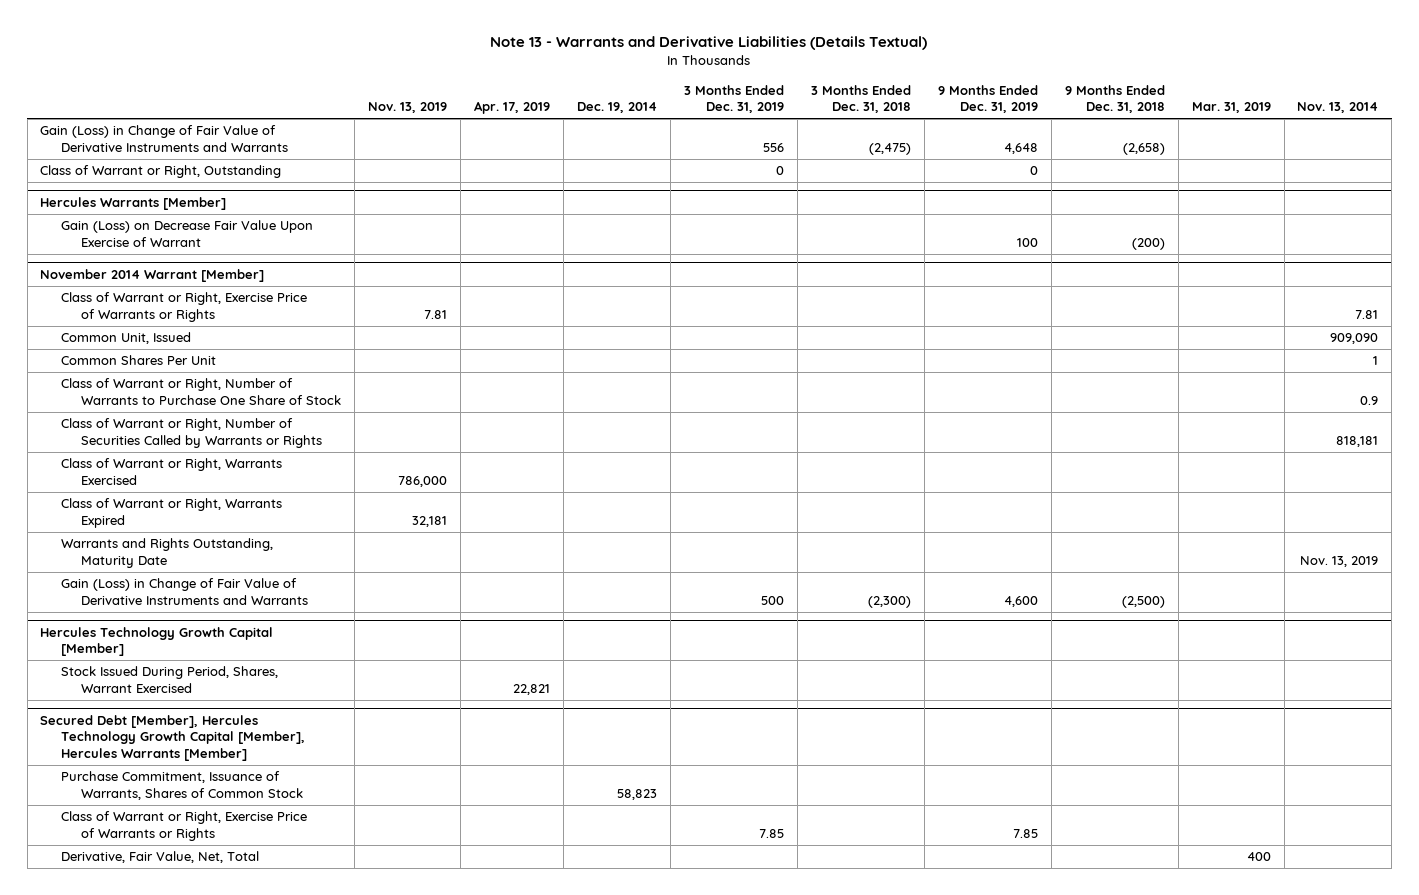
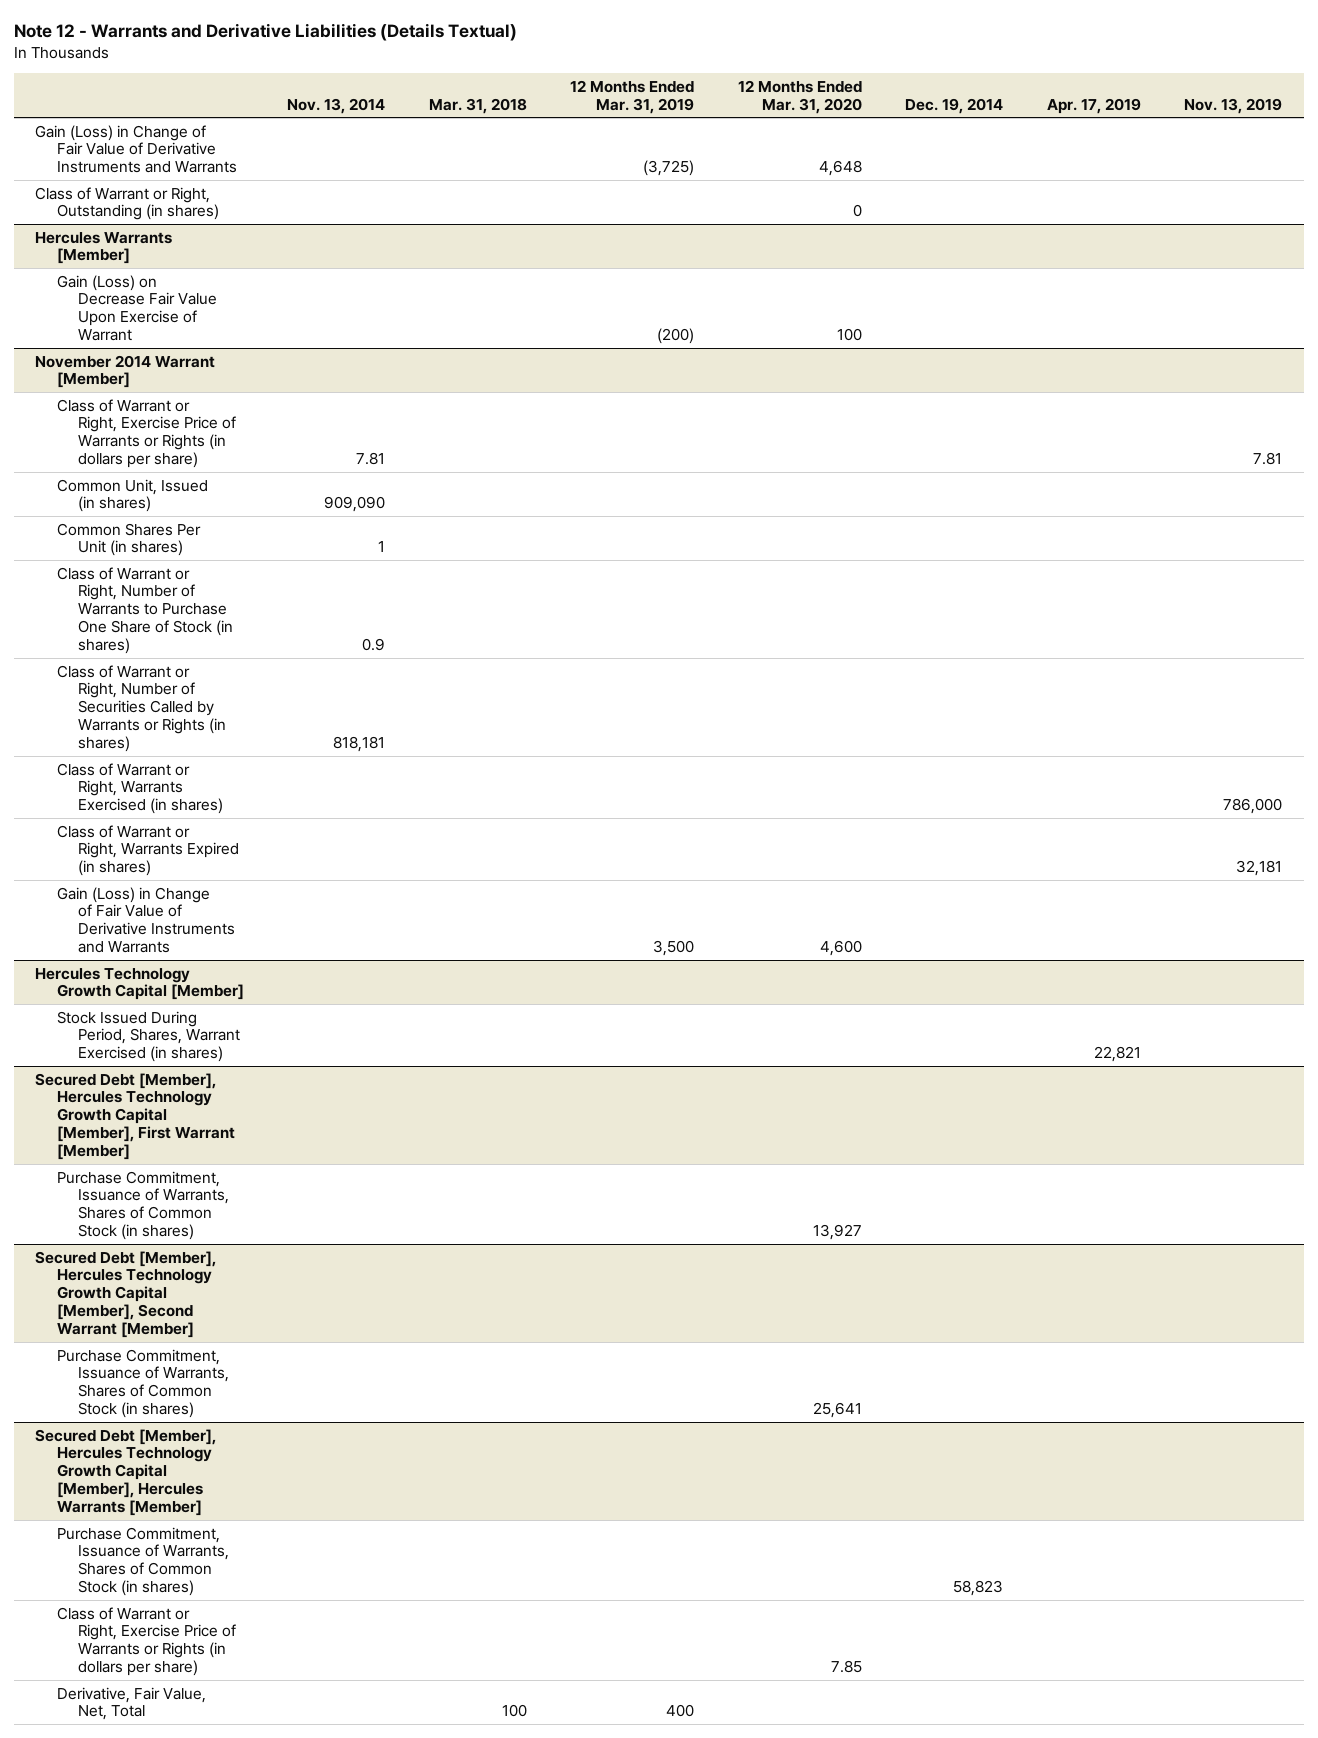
- Note 13 - Warrants and Derivative Liabilities (Details Textual)
+ Note 12 - Warrants and Derivative Liabilities (Details Textual)
- | Nov. 13, 2019 | Apr. 17, 2019 | Dec. 19, 2014 | 3 Months Ended Dec. 31, 2019 | 3 Months Ended Dec. 31, 2018 | 9 Months Ended Dec. 31, 2019 | 9 Months Ended Dec. 31, 2018 | Mar. 31, 2019 | Nov. 13, 2014
+ | Nov. 13, 2014 | Mar. 31, 2018 | 12 Months Ended Mar. 31, 2019 | 12 Months Ended Mar. 31, 2020 | Dec. 19, 2014 | Apr. 17, 2019 | Nov. 13, 2019
- Class of Warrant or Right, Outstanding | | | | 0 | | 0 | | |
+ Class of Warrant or Right, Outstanding (in shares) | | | | 0 | | |
@ November 2014 Warrant [Member]
- Class of Warrant or Right, Exercise Price of Warrants or Rights | 7.81 | | | | | | | | 7.81
- Common Unit, Issued | | | | | | | | | 909,090
- Common Shares Per Unit | | | | | | | | | 1
- Class of Warrant or Right, Number of Warrants to Purchase One Share of Stock | | | | | | | | | 0.9
- Class of Warrant or Right, Number of Securities Called by Warrants or Rights | | | | | | | | | 818,181
- Class of Warrant or Right, Warrants Exercised | 786,000 | | | | | | | |
- Class of Warrant or Right, Warrants Expired | 32,181 | | | | | | | |
- Warrants and Rights Outstanding, Maturity Date | | | | | | | | | Nov. 13, 2019
+ Class of Warrant or Right, Exercise Price of Warrants or Rights (in dollars per share) | 7.81 | | | | | | 7.81
+ Common Unit, Issued (in shares) | 909,090 | | | | | |
+ Common Shares Per Unit (in shares) | 1 | | | | | |
+ Class of Warrant or Right, Number of Warrants to Purchase One Share of Stock (in shares) | 0.9 | | | | | |
+ Class of Warrant or Right, Number of Securities Called by Warrants or Rights (in shares) | 818,181 | | | | | |
+ Class of Warrant or Right, Warrants Exercised (in shares) | | | | | | | 786,000
+ Class of Warrant or Right, Warrants Expired (in shares) | | | | | | | 32,181
@ Hercules Technology Growth Capital [Member]
- Stock Issued During Period, Shares, Warrant Exercised | | 22,821 | | | | | | |
+ Stock Issued During Period, Shares, Warrant Exercised (in shares) | | | | | | 22,821 |
+ Secured Debt [Member], Hercules Technology Growth Capital [Member], First Warrant [Member]
+ Purchase Commitment, Issuance of Warrants, Shares of Common Stock (in shares) | | | | 13,927 | | |
+ Secured Debt [Member], Hercules Technology Growth Capital [Member], Second Warrant [Member]
+ Purchase Commitment, Issuance of Warrants, Shares of Common Stock (in shares) | | | | 25,641 | | |
@ Secured Debt [Member], Hercules Technology Growth Capital [Member], Hercules Warrants [Member]
- Purchase Commitment, Issuance of Warrants, Shares of Common Stock | | | 58,823 | | | | | |
- Class of Warrant or Right, Exercise Price of Warrants or Rights | | | | 7.85 | | 7.85 | | |
+ Purchase Commitment, Issuance of Warrants, Shares of Common Stock (in shares) | | | | | 58,823 | |
+ Class of Warrant or Right, Exercise Price of Warrants or Rights (in dollars per share) | | | | 7.85 | | |

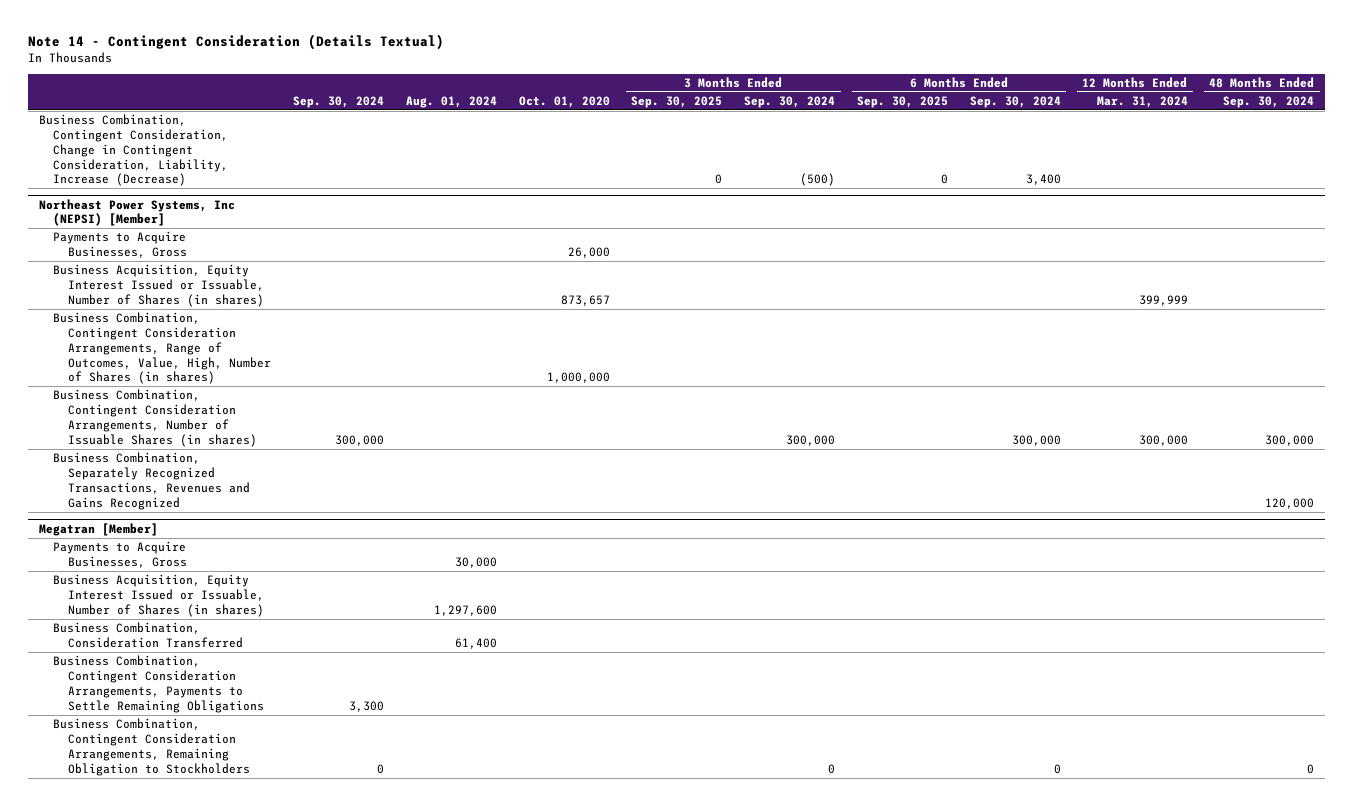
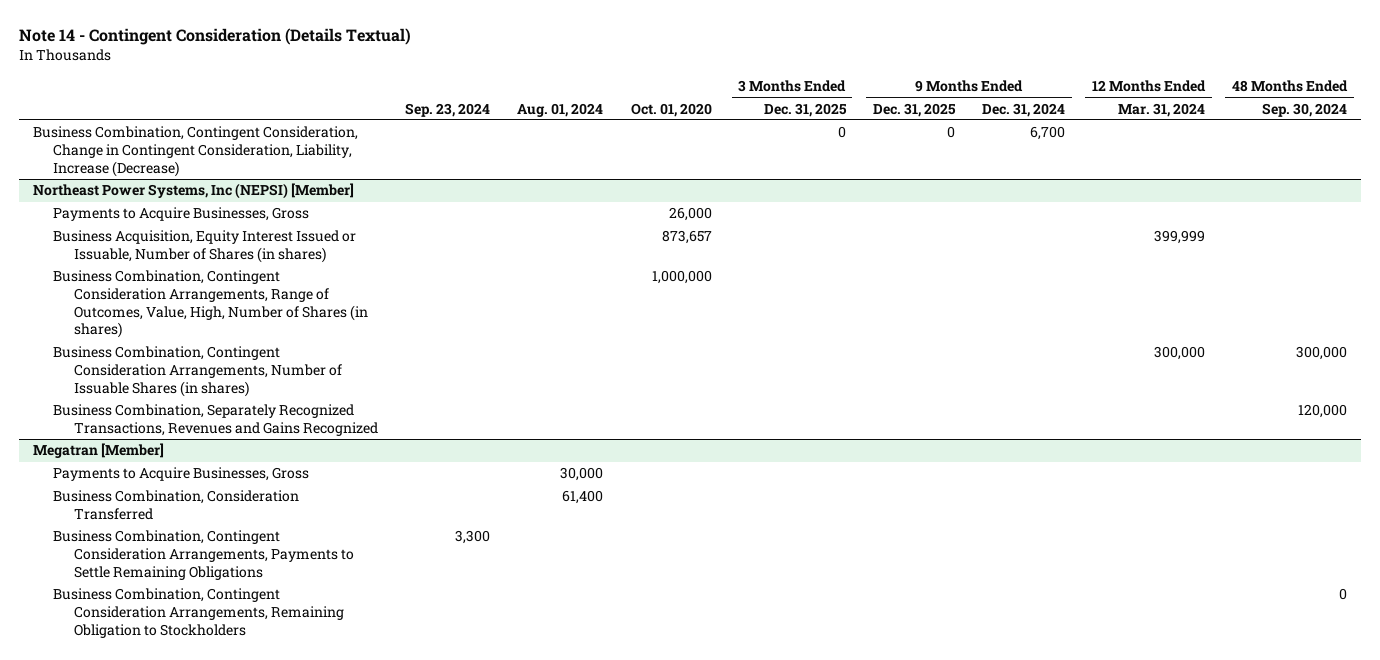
- | Sep. 30, 2024 | Aug. 01, 2024 | Oct. 01, 2020 | 3 Months Ended Sep. 30, 2025 | 3 Months Ended Sep. 30, 2024 | 6 Months Ended Sep. 30, 2025 | 6 Months Ended Sep. 30, 2024 | 12 Months Ended Mar. 31, 2024 | 48 Months Ended Sep. 30, 2024
+ | Sep. 23, 2024 | Aug. 01, 2024 | Oct. 01, 2020 | 3 Months Ended Dec. 31, 2025 | 9 Months Ended Dec. 31, 2025 | 9 Months Ended Dec. 31, 2024 | 12 Months Ended Mar. 31, 2024 | 48 Months Ended Sep. 30, 2024
@ Megatran [Member]
- Business Acquisition, Equity Interest Issued or Issuable, Number of Shares (in shares) | | 1,297,600 | | | | | | |

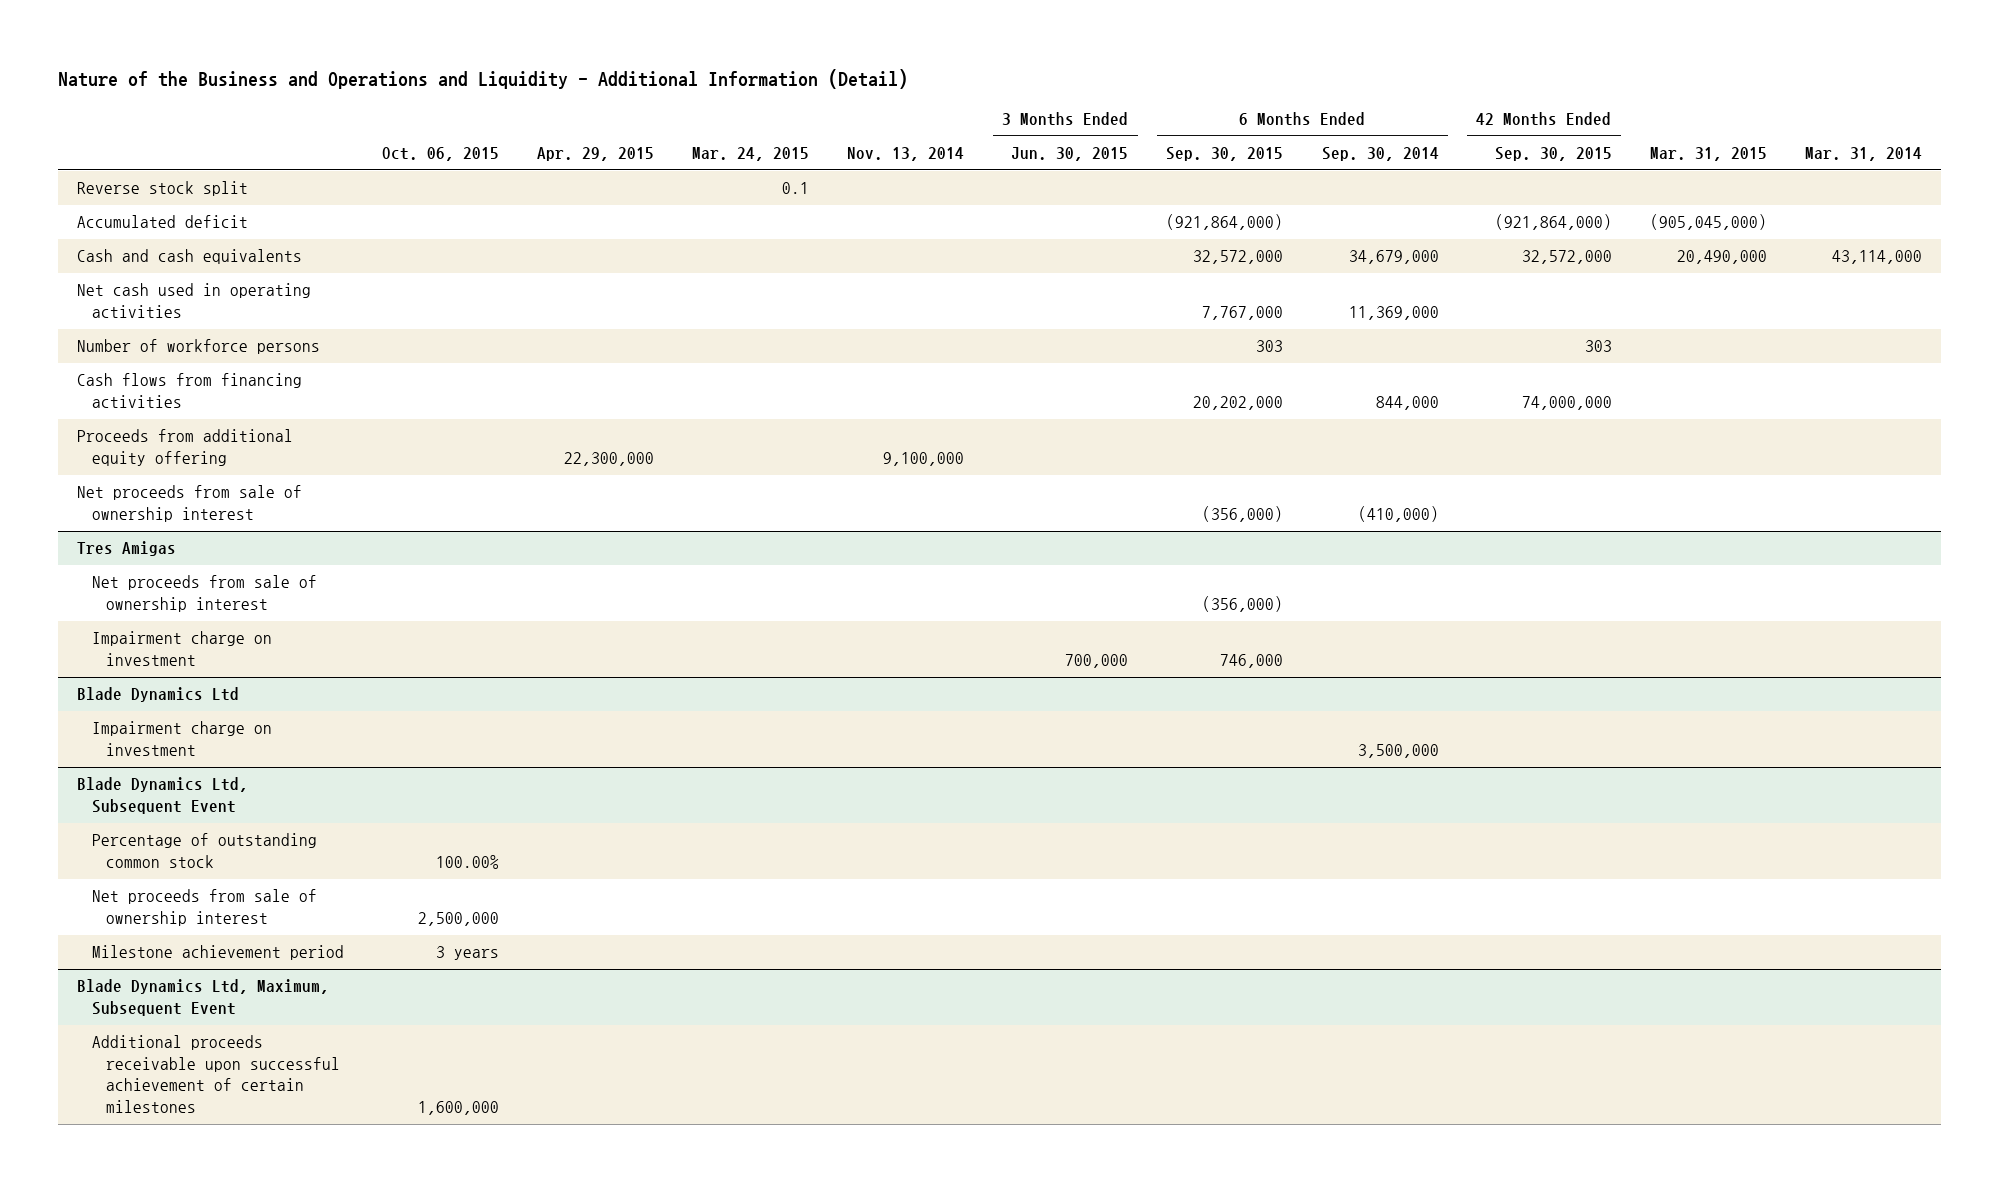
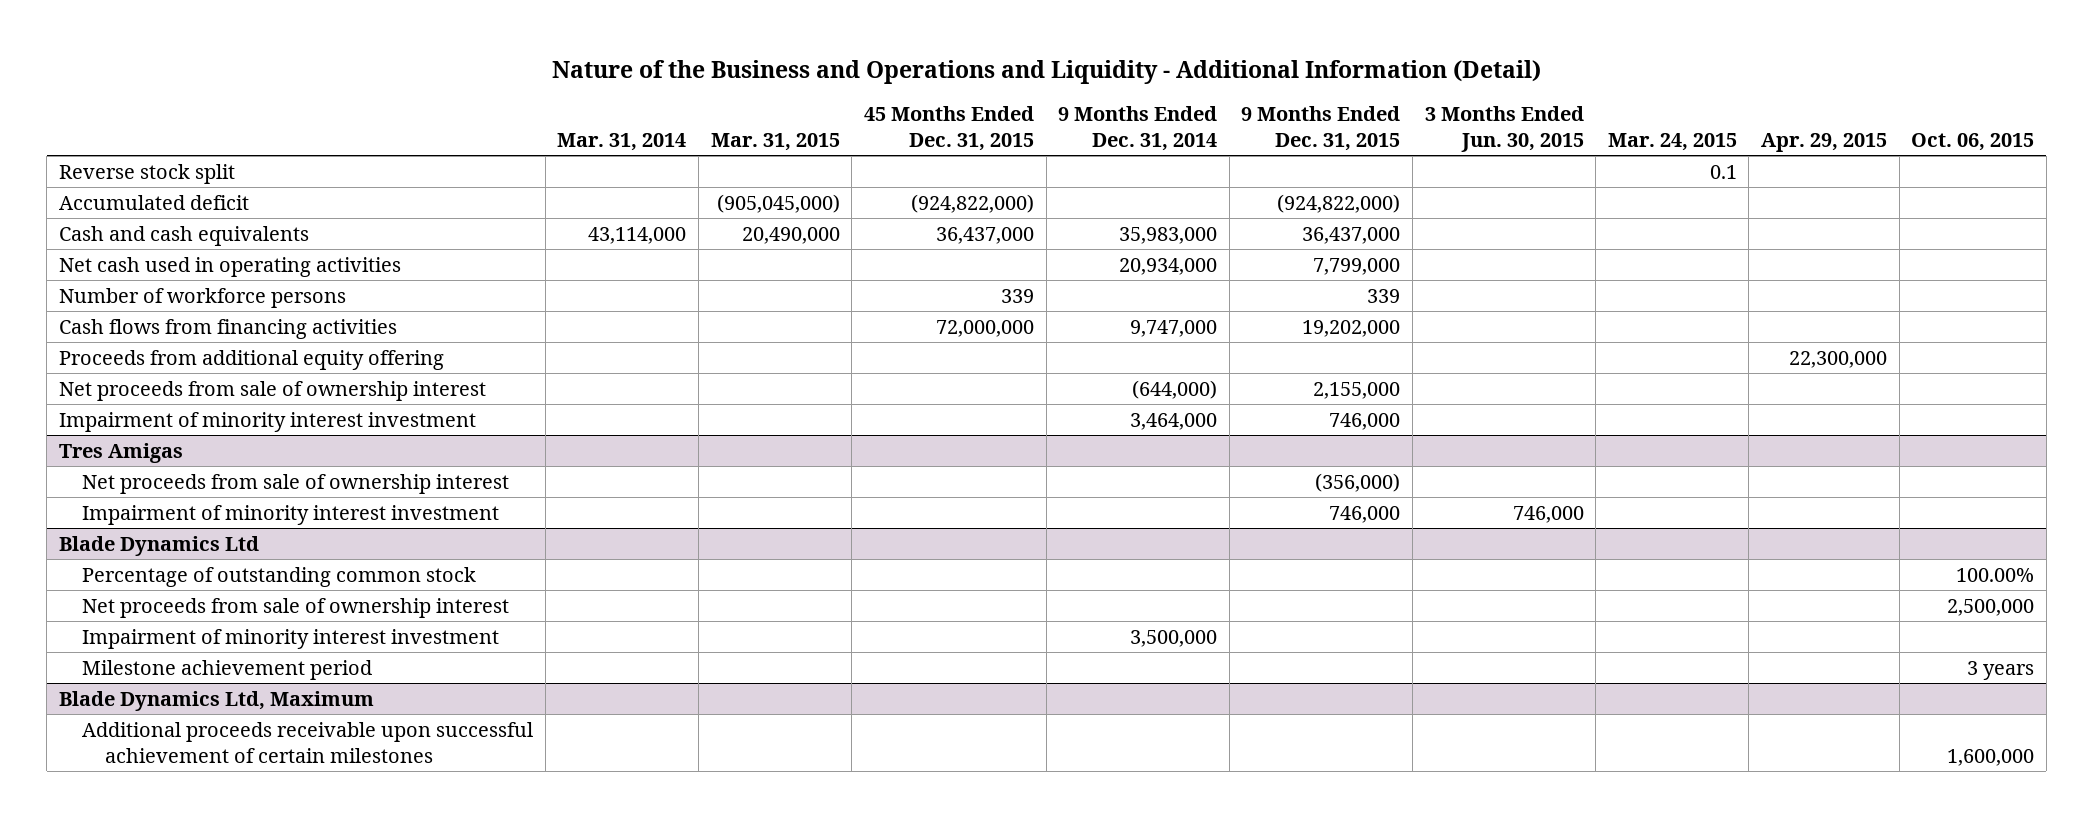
- | Oct. 06, 2015 | Apr. 29, 2015 | Mar. 24, 2015 | Nov. 13, 2014 | 3 Months Ended Jun. 30, 2015 | 6 Months Ended Sep. 30, 2015 | 6 Months Ended Sep. 30, 2014 | 42 Months Ended Sep. 30, 2015 | Mar. 31, 2015 | Mar. 31, 2014
+ | Mar. 31, 2014 | Mar. 31, 2015 | 45 Months Ended Dec. 31, 2015 | 9 Months Ended Dec. 31, 2014 | 9 Months Ended Dec. 31, 2015 | 3 Months Ended Jun. 30, 2015 | Mar. 24, 2015 | Apr. 29, 2015 | Oct. 06, 2015
+ Impairment of minority interest investment | | | | 3,464,000 | 746,000 | | | |
@ Tres Amigas
- Impairment charge on investment | | | | | 700,000 | 746,000 | | | |
+ Impairment of minority interest investment | | | | | 746,000 | 746,000 | | |
@ Blade Dynamics Ltd
- Impairment charge on investment | | | | | | | 3,500,000 | | |
- Blade Dynamics Ltd, Subsequent Event
- Percentage of outstanding common stock | 100.00% | | | | | | | | |
- Net proceeds from sale of ownership interest | 2,500,000 | | | | | | | | |
- Milestone achievement period | 3 years | | | | | | | | |
- Blade Dynamics Ltd, Maximum, Subsequent Event
@ Blade Dynamics Ltd
+ Percentage of outstanding common stock | | | | | | | | | 100.00%
+ Net proceeds from sale of ownership interest | | | | | | | | | 2,500,000
+ Impairment of minority interest investment | | | | 3,500,000 | | | | |
+ Milestone achievement period | | | | | | | | | 3 years
+ Blade Dynamics Ltd, Maximum

